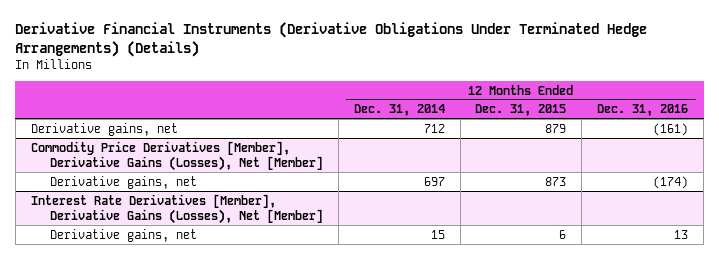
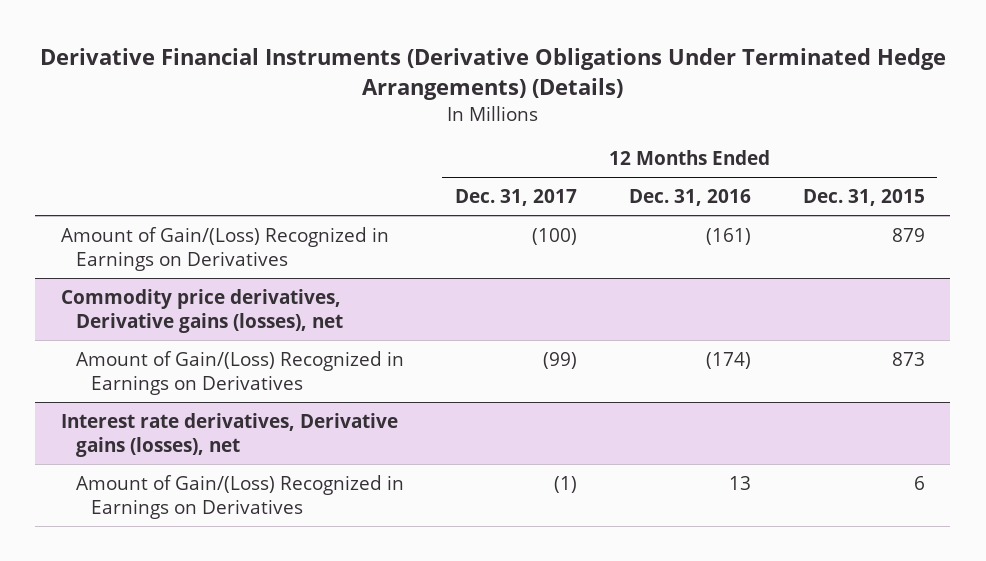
- | 12 Months Ended Dec. 31, 2014 | 12 Months Ended Dec. 31, 2015 | 12 Months Ended Dec. 31, 2016
+ | 12 Months Ended Dec. 31, 2017 | 12 Months Ended Dec. 31, 2016 | 12 Months Ended Dec. 31, 2015
- Derivative gains, net | 712 | 879 | (161)
- Commodity Price Derivatives [Member], Derivative Gains (Losses), Net [Member]
- Derivative gains, net | 697 | 873 | (174)
- Interest Rate Derivatives [Member], Derivative Gains (Losses), Net [Member]
- Derivative gains, net | 15 | 6 | 13
+ Amount of Gain/(Loss) Recognized in Earnings on Derivatives | (100) | (161) | 879
+ Commodity price derivatives, Derivative gains (losses), net
+ Amount of Gain/(Loss) Recognized in Earnings on Derivatives | (99) | (174) | 873
+ Interest rate derivatives, Derivative gains (losses), net
+ Amount of Gain/(Loss) Recognized in Earnings on Derivatives | (1) | 13 | 6

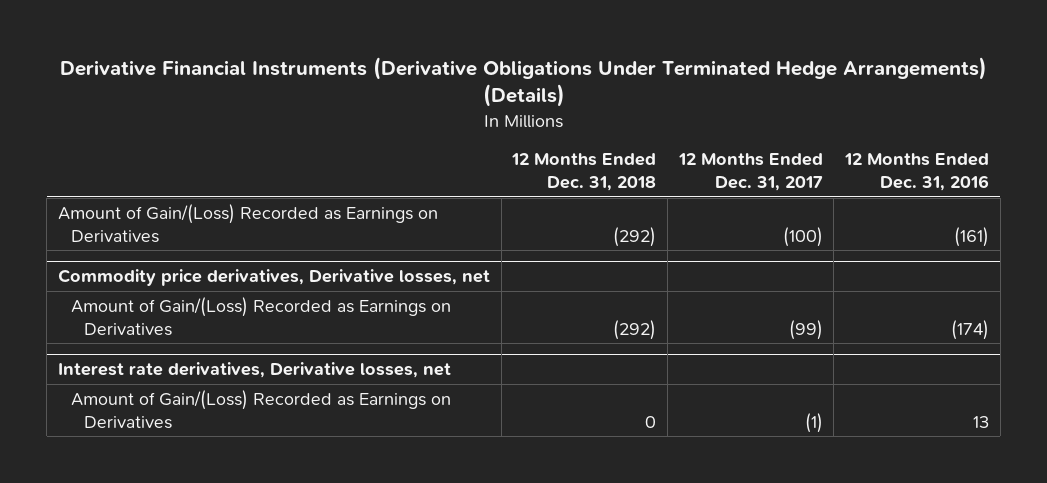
- | 12 Months Ended Dec. 31, 2017 | 12 Months Ended Dec. 31, 2016 | 12 Months Ended Dec. 31, 2015
+ | 12 Months Ended Dec. 31, 2018 | 12 Months Ended Dec. 31, 2017 | 12 Months Ended Dec. 31, 2016
- Amount of Gain/(Loss) Recognized in Earnings on Derivatives | (100) | (161) | 879
- Commodity price derivatives, Derivative gains (losses), net
- Amount of Gain/(Loss) Recognized in Earnings on Derivatives | (99) | (174) | 873
- Interest rate derivatives, Derivative gains (losses), net
- Amount of Gain/(Loss) Recognized in Earnings on Derivatives | (1) | 13 | 6
+ Amount of Gain/(Loss) Recorded as Earnings on Derivatives | (292) | (100) | (161)
+ Commodity price derivatives, Derivative losses, net
+ Amount of Gain/(Loss) Recorded as Earnings on Derivatives | (292) | (99) | (174)
+ Interest rate derivatives, Derivative losses, net
+ Amount of Gain/(Loss) Recorded as Earnings on Derivatives | 0 | (1) | 13

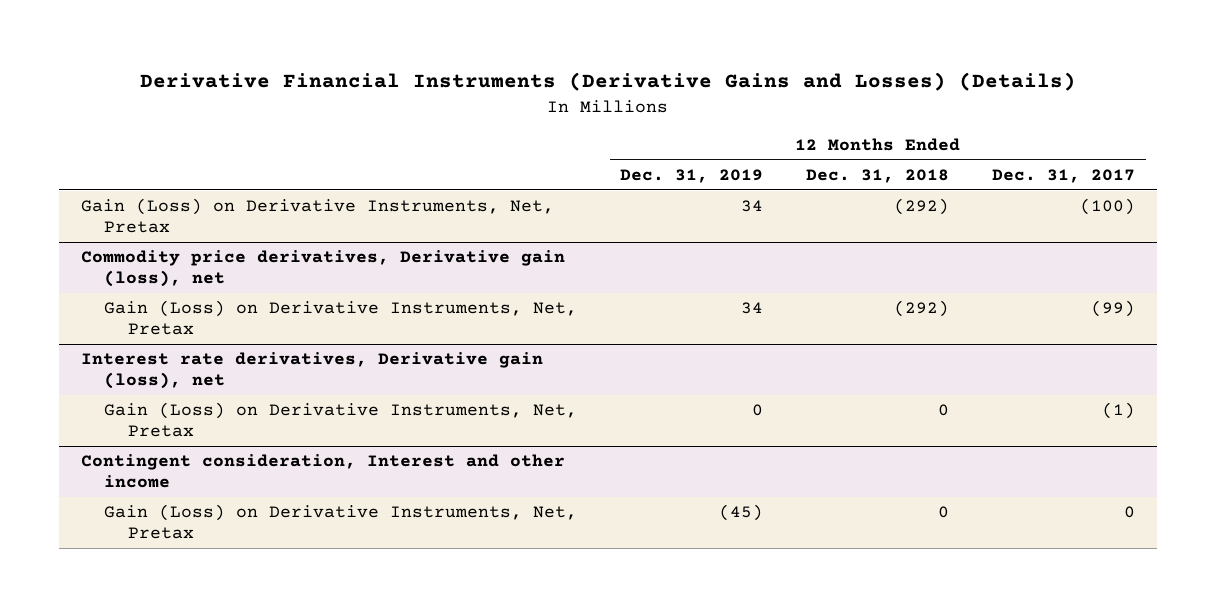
- Derivative Financial Instruments (Derivative Obligations Under Terminated Hedge Arrangements) (Details)
+ Derivative Financial Instruments (Derivative Gains and Losses) (Details)
- | 12 Months Ended Dec. 31, 2018 | 12 Months Ended Dec. 31, 2017 | 12 Months Ended Dec. 31, 2016
+ | 12 Months Ended Dec. 31, 2019 | 12 Months Ended Dec. 31, 2018 | 12 Months Ended Dec. 31, 2017
- Amount of Gain/(Loss) Recorded as Earnings on Derivatives | (292) | (100) | (161)
- Commodity price derivatives, Derivative losses, net
- Amount of Gain/(Loss) Recorded as Earnings on Derivatives | (292) | (99) | (174)
- Interest rate derivatives, Derivative losses, net
- Amount of Gain/(Loss) Recorded as Earnings on Derivatives | 0 | (1) | 13
+ Gain (Loss) on Derivative Instruments, Net, Pretax | 34 | (292) | (100)
+ Commodity price derivatives, Derivative gain (loss), net
+ Gain (Loss) on Derivative Instruments, Net, Pretax | 34 | (292) | (99)
+ Interest rate derivatives, Derivative gain (loss), net
+ Gain (Loss) on Derivative Instruments, Net, Pretax | 0 | 0 | (1)
+ Contingent consideration, Interest and other income
+ Gain (Loss) on Derivative Instruments, Net, Pretax | (45) | 0 | 0

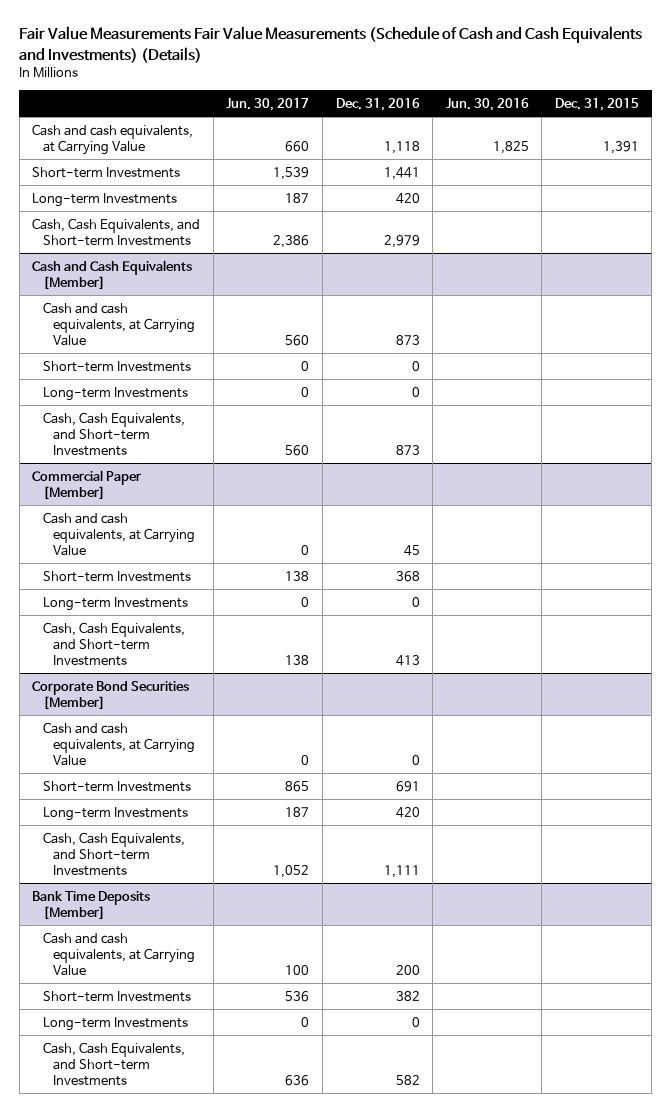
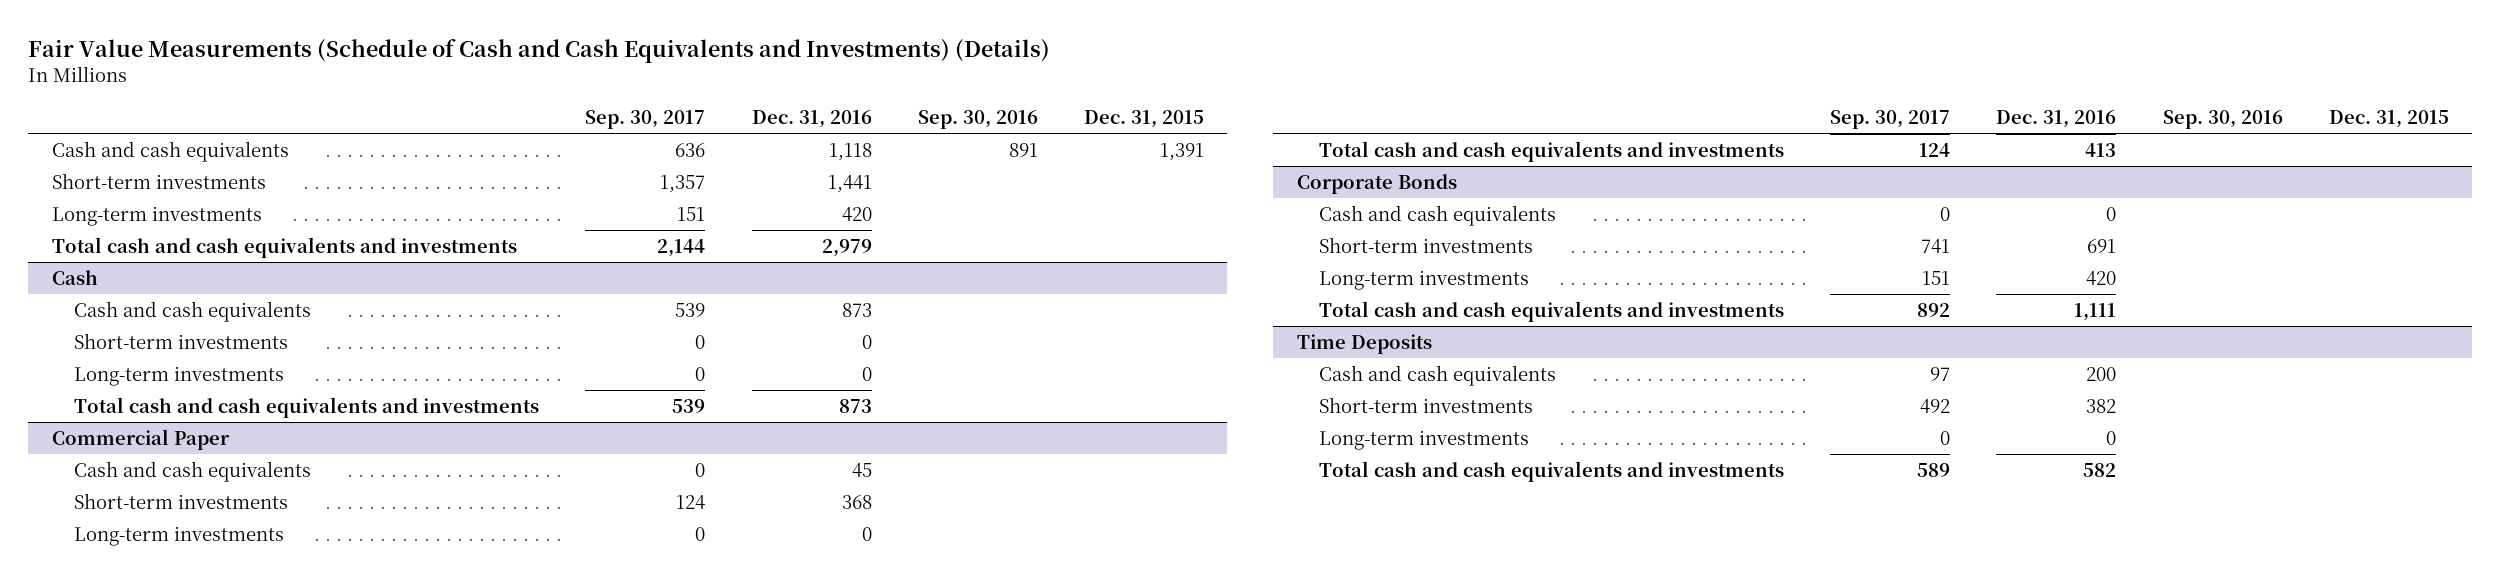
- Fair Value Measurements Fair Value Measurements (Schedule of Cash and Cash Equivalents and Investments) (Details)
+ Fair Value Measurements (Schedule of Cash and Cash Equivalents and Investments) (Details)
- | Jun. 30, 2017 | Dec. 31, 2016 | Jun. 30, 2016 | Dec. 31, 2015
+ | Sep. 30, 2017 | Dec. 31, 2016 | Sep. 30, 2016 | Dec. 31, 2015
- Cash and cash equivalents, at Carrying Value | 660 | 1,118 | 1,825 | 1,391
- Short-term Investments | 1,539 | 1,441 | |
- Long-term Investments | 187 | 420 | |
- Cash, Cash Equivalents, and Short-term Investments | 2,386 | 2,979 | |
- Cash and Cash Equivalents [Member]
- Cash and cash equivalents, at Carrying Value | 560 | 873 | |
- Short-term Investments | 0 | 0 | |
- Long-term Investments | 0 | 0 | |
- Cash, Cash Equivalents, and Short-term Investments | 560 | 873 | |
- Commercial Paper [Member]
- Cash and cash equivalents, at Carrying Value | 0 | 45 | |
- Short-term Investments | 138 | 368 | |
- Long-term Investments | 0 | 0 | |
- Cash, Cash Equivalents, and Short-term Investments | 138 | 413 | |
- Corporate Bond Securities [Member]
- Cash and cash equivalents, at Carrying Value | 0 | 0 | |
- Short-term Investments | 865 | 691 | |
- Long-term Investments | 187 | 420 | |
- Cash, Cash Equivalents, and Short-term Investments | 1,052 | 1,111 | |
- Bank Time Deposits [Member]
- Cash and cash equivalents, at Carrying Value | 100 | 200 | |
- Short-term Investments | 536 | 382 | |
- Long-term Investments | 0 | 0 | |
- Cash, Cash Equivalents, and Short-term Investments | 636 | 582 | |
+ Cash and cash equivalents | 636 | 1,118 | 891 | 1,391
+ Short-term investments | 1,357 | 1,441 | |
+ Long-term investments | 151 | 420 | |
+ Total cash and cash equivalents and investments | 2,144 | 2,979 | |
+ Cash
+ Cash and cash equivalents | 539 | 873 | |
+ Short-term investments | 0 | 0 | |
+ Long-term investments | 0 | 0 | |
+ Total cash and cash equivalents and investments | 539 | 873 | |
+ Commercial Paper
+ Cash and cash equivalents | 0 | 45 | |
+ Short-term investments | 124 | 368 | |
+ Long-term investments | 0 | 0 | |
+ Total cash and cash equivalents and investments | 124 | 413 | |
+ Corporate Bonds
+ Cash and cash equivalents | 0 | 0 | |
+ Short-term investments | 741 | 691 | |
+ Long-term investments | 151 | 420 | |
+ Total cash and cash equivalents and investments | 892 | 1,111 | |
+ Time Deposits
+ Cash and cash equivalents | 97 | 200 | |
+ Short-term investments | 492 | 382 | |
+ Long-term investments | 0 | 0 | |
+ Total cash and cash equivalents and investments | 589 | 582 | |

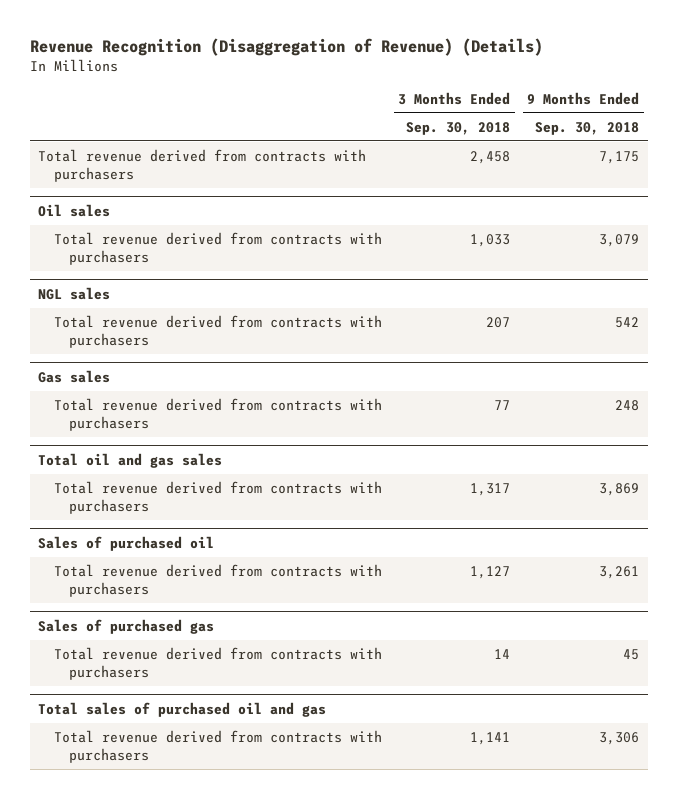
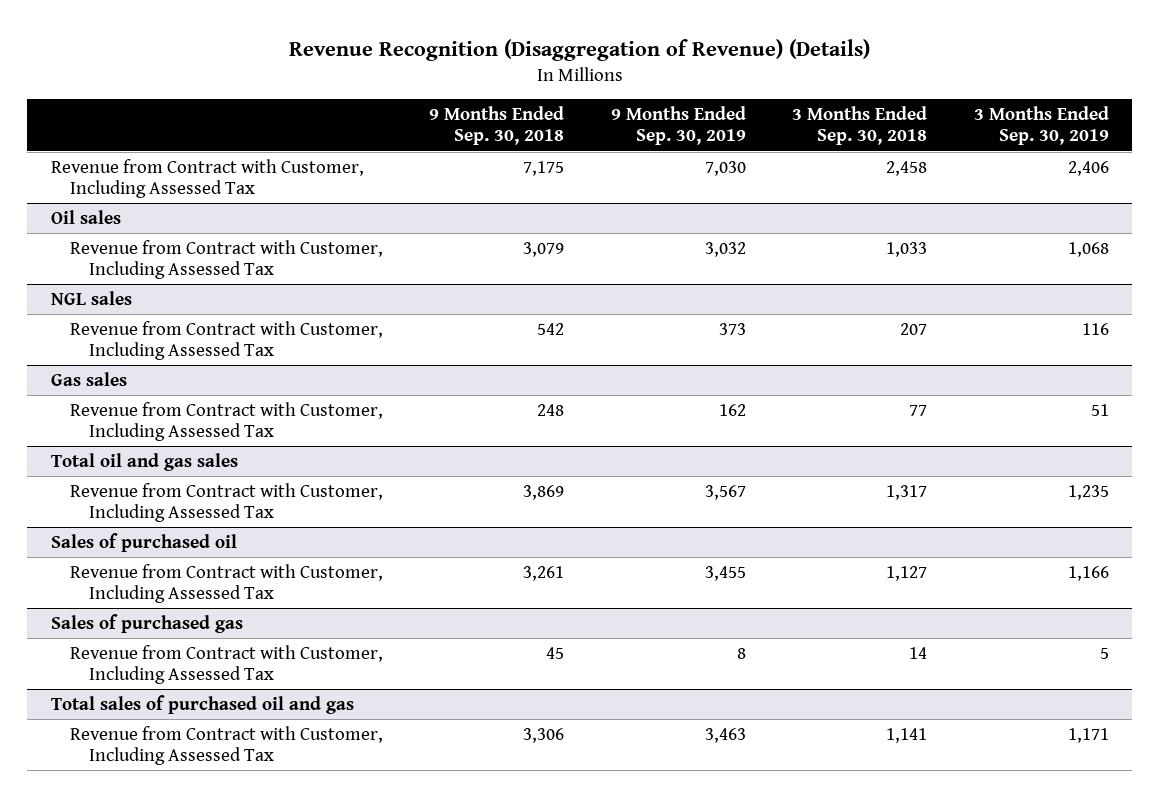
- | 3 Months Ended Sep. 30, 2018 | 9 Months Ended Sep. 30, 2018
+ | 9 Months Ended Sep. 30, 2018 | 9 Months Ended Sep. 30, 2019 | 3 Months Ended Sep. 30, 2018 | 3 Months Ended Sep. 30, 2019
- Total revenue derived from contracts with purchasers | 2,458 | 7,175
+ Revenue from Contract with Customer, Including Assessed Tax | 7,175 | 7,030 | 2,458 | 2,406
@ Oil sales
- Total revenue derived from contracts with purchasers | 1,033 | 3,079
+ Revenue from Contract with Customer, Including Assessed Tax | 3,079 | 3,032 | 1,033 | 1,068
@ NGL sales
- Total revenue derived from contracts with purchasers | 207 | 542
+ Revenue from Contract with Customer, Including Assessed Tax | 542 | 373 | 207 | 116
@ Gas sales
- Total revenue derived from contracts with purchasers | 77 | 248
+ Revenue from Contract with Customer, Including Assessed Tax | 248 | 162 | 77 | 51
@ Total oil and gas sales
- Total revenue derived from contracts with purchasers | 1,317 | 3,869
+ Revenue from Contract with Customer, Including Assessed Tax | 3,869 | 3,567 | 1,317 | 1,235
@ Sales of purchased oil
- Total revenue derived from contracts with purchasers | 1,127 | 3,261
+ Revenue from Contract with Customer, Including Assessed Tax | 3,261 | 3,455 | 1,127 | 1,166
@ Sales of purchased gas
- Total revenue derived from contracts with purchasers | 14 | 45
+ Revenue from Contract with Customer, Including Assessed Tax | 45 | 8 | 14 | 5
@ Total sales of purchased oil and gas
- Total revenue derived from contracts with purchasers | 1,141 | 3,306
+ Revenue from Contract with Customer, Including Assessed Tax | 3,306 | 3,463 | 1,141 | 1,171

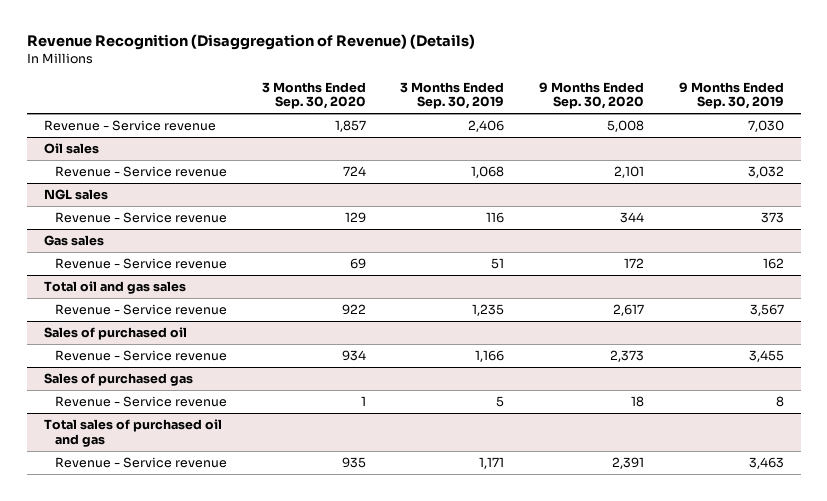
- | 9 Months Ended Sep. 30, 2018 | 9 Months Ended Sep. 30, 2019 | 3 Months Ended Sep. 30, 2018 | 3 Months Ended Sep. 30, 2019
+ | 3 Months Ended Sep. 30, 2020 | 3 Months Ended Sep. 30, 2019 | 9 Months Ended Sep. 30, 2020 | 9 Months Ended Sep. 30, 2019
- Revenue from Contract with Customer, Including Assessed Tax | 7,175 | 7,030 | 2,458 | 2,406
+ Revenue - Service revenue | 1,857 | 2,406 | 5,008 | 7,030
@ Oil sales
- Revenue from Contract with Customer, Including Assessed Tax | 3,079 | 3,032 | 1,033 | 1,068
+ Revenue - Service revenue | 724 | 1,068 | 2,101 | 3,032
@ NGL sales
- Revenue from Contract with Customer, Including Assessed Tax | 542 | 373 | 207 | 116
+ Revenue - Service revenue | 129 | 116 | 344 | 373
@ Gas sales
- Revenue from Contract with Customer, Including Assessed Tax | 248 | 162 | 77 | 51
+ Revenue - Service revenue | 69 | 51 | 172 | 162
@ Total oil and gas sales
- Revenue from Contract with Customer, Including Assessed Tax | 3,869 | 3,567 | 1,317 | 1,235
+ Revenue - Service revenue | 922 | 1,235 | 2,617 | 3,567
@ Sales of purchased oil
- Revenue from Contract with Customer, Including Assessed Tax | 3,261 | 3,455 | 1,127 | 1,166
+ Revenue - Service revenue | 934 | 1,166 | 2,373 | 3,455
@ Sales of purchased gas
- Revenue from Contract with Customer, Including Assessed Tax | 45 | 8 | 14 | 5
+ Revenue - Service revenue | 1 | 5 | 18 | 8
@ Total sales of purchased oil and gas
- Revenue from Contract with Customer, Including Assessed Tax | 3,306 | 3,463 | 1,141 | 1,171
+ Revenue - Service revenue | 935 | 1,171 | 2,391 | 3,463

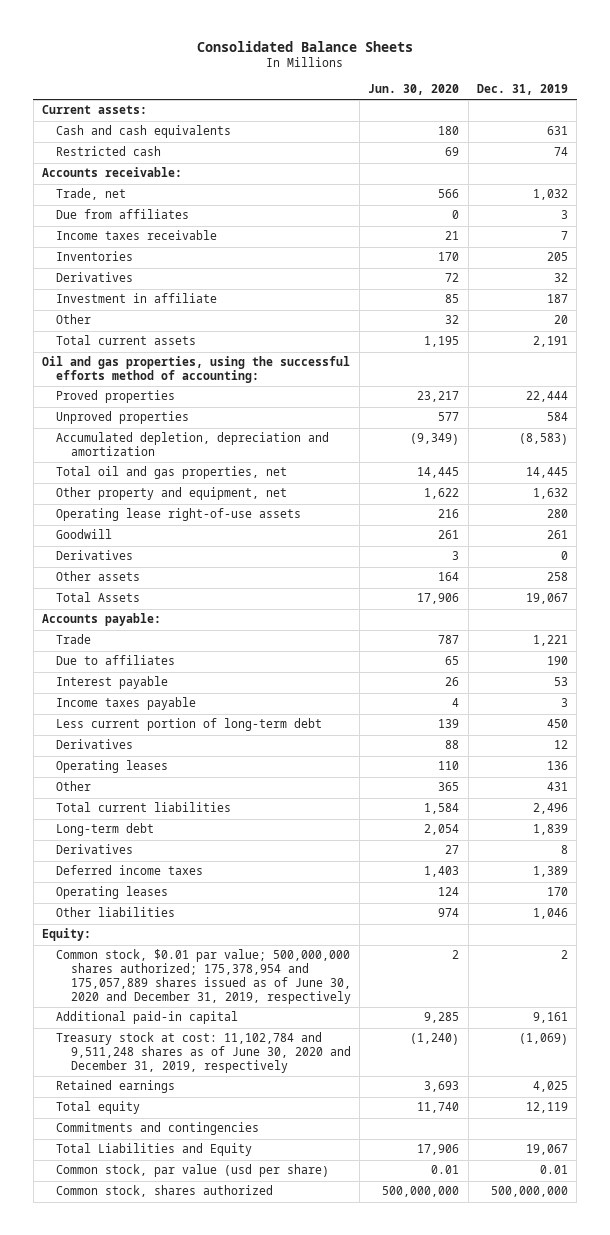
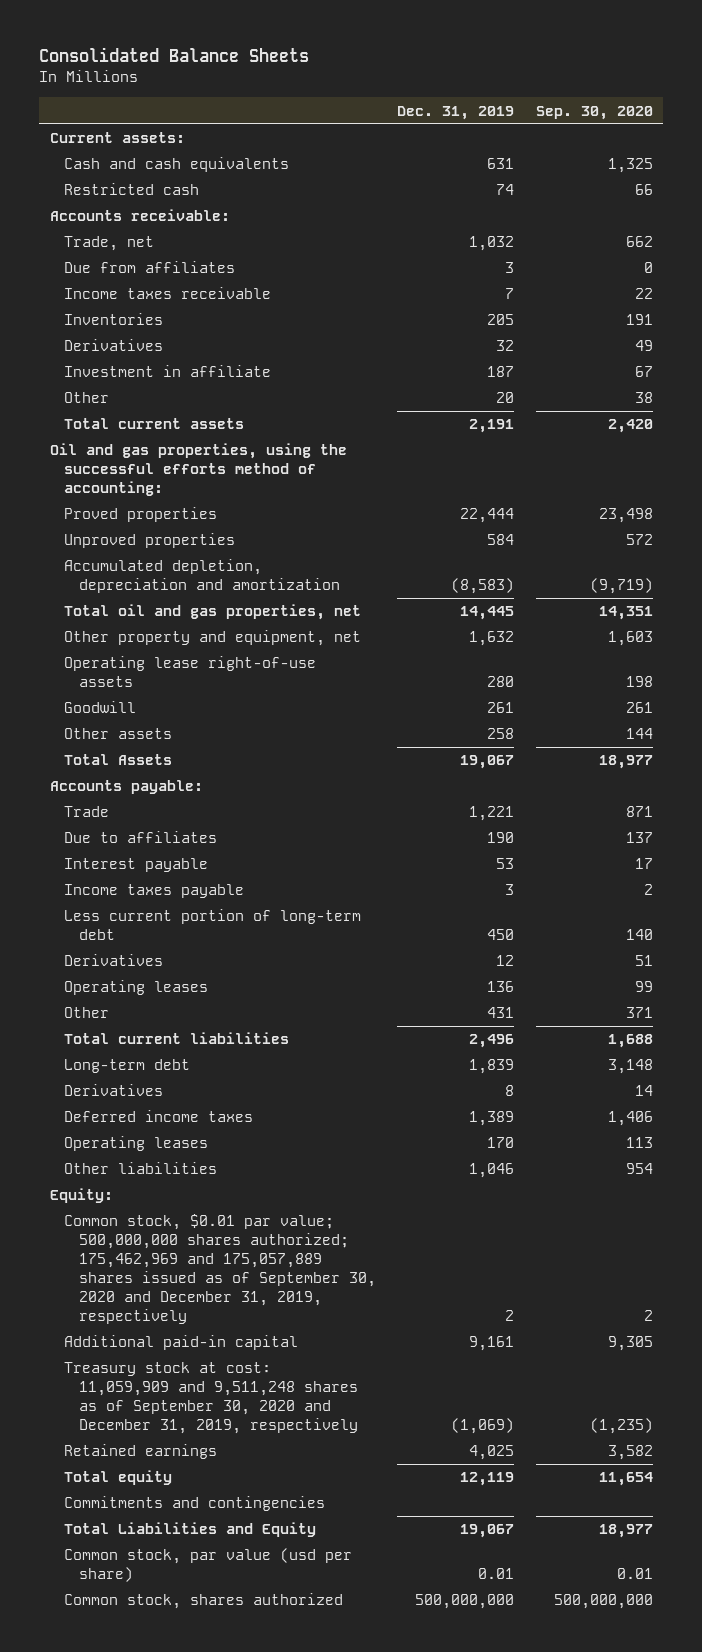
- | Jun. 30, 2020 | Dec. 31, 2019
+ | Dec. 31, 2019 | Sep. 30, 2020
- Derivatives | 3 | 0
- Common stock, $0.01 par value; 500,000,000 shares authorized; 175,378,954 and 175,057,889 shares issued as of June 30, 2020 and December 31, 2019, respectively | 2 | 2
+ Common stock, $0.01 par value; 500,000,000 shares authorized; 175,462,969 and 175,057,889 shares issued as of September 30, 2020 and December 31, 2019, respectively | 2 | 2
- Treasury stock at cost: 11,102,784 and 9,511,248 shares as of June 30, 2020 and December 31, 2019, respectively | (1,240) | (1,069)
+ Treasury stock at cost: 11,059,909 and 9,511,248 shares as of September 30, 2020 and December 31, 2019, respectively | (1,069) | (1,235)

